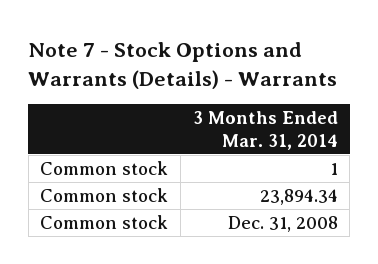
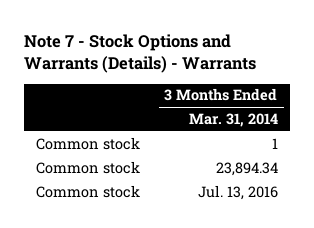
- Common stock | Dec. 31, 2008
+ Common stock | Jul. 13, 2016

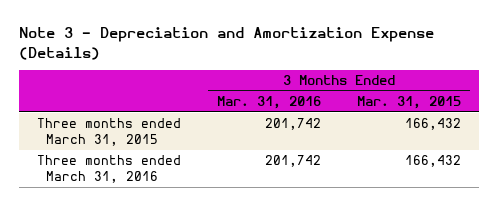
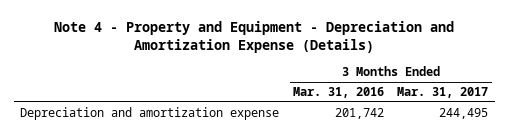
- Note 3 - Depreciation and Amortization Expense (Details)
+ Note 4 - Property and Equipment - Depreciation and Amortization Expense (Details)
- | 3 Months Ended Mar. 31, 2016 | 3 Months Ended Mar. 31, 2015
+ | 3 Months Ended Mar. 31, 2016 | 3 Months Ended Mar. 31, 2017
- Three months ended March 31, 2015 | 201,742 | 166,432
- Three months ended March 31, 2016 | 201,742 | 166,432
+ Depreciation and amortization expense | 201,742 | 244,495

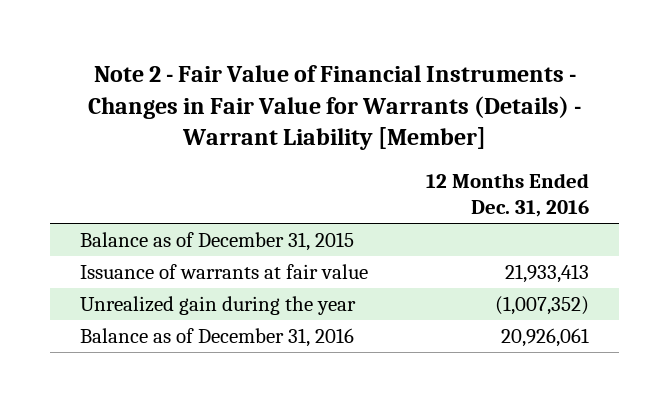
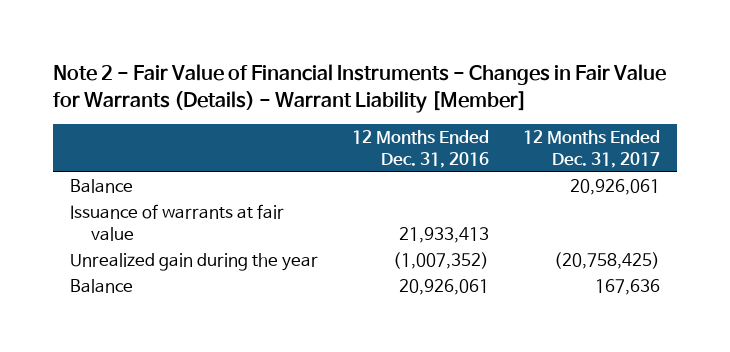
- | 12 Months Ended Dec. 31, 2016
+ | 12 Months Ended Dec. 31, 2016 | 12 Months Ended Dec. 31, 2017
- Balance as of December 31, 2015
+ Balance | | 20,926,061
- Balance as of December 31, 2016 | 20,926,061
+ Balance | 20,926,061 | 167,636

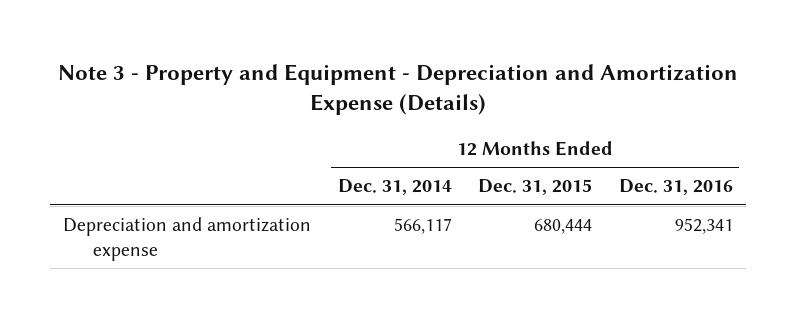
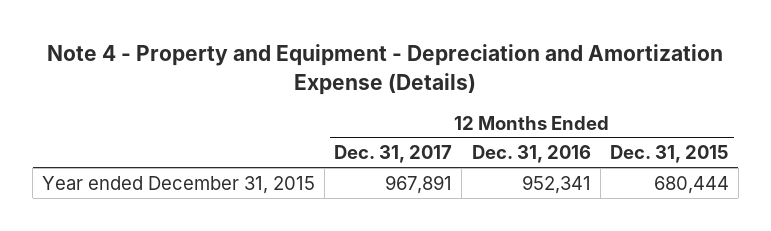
- Note 3 - Property and Equipment - Depreciation and Amortization Expense (Details)
+ Note 4 - Property and Equipment - Depreciation and Amortization Expense (Details)
- | 12 Months Ended Dec. 31, 2014 | 12 Months Ended Dec. 31, 2015 | 12 Months Ended Dec. 31, 2016
+ | 12 Months Ended Dec. 31, 2017 | 12 Months Ended Dec. 31, 2016 | 12 Months Ended Dec. 31, 2015
- Depreciation and amortization expense | 566,117 | 680,444 | 952,341
+ Year ended December 31, 2015 | 967,891 | 952,341 | 680,444

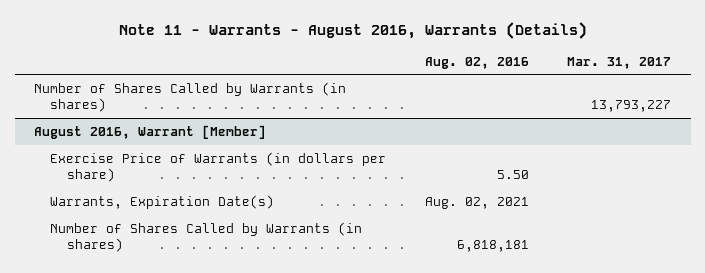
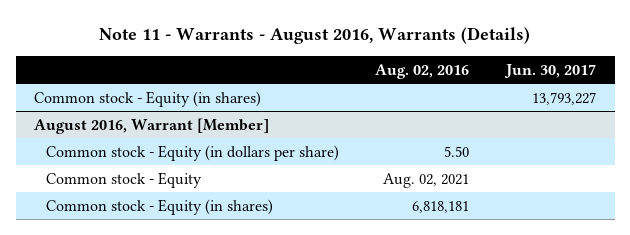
- | Aug. 02, 2016 | Mar. 31, 2017
+ | Aug. 02, 2016 | Jun. 30, 2017
- Number of Shares Called by Warrants (in shares) | | 13,793,227
+ Common stock - Equity (in shares) | | 13,793,227
@ August 2016, Warrant [Member]
- Exercise Price of Warrants (in dollars per share) | 5.50 |
- Warrants, Expiration Date(s) | Aug. 02, 2021 |
- Number of Shares Called by Warrants (in shares) | 6,818,181 |
+ Common stock - Equity (in dollars per share) | 5.50 |
+ Common stock - Equity | Aug. 02, 2021 |
+ Common stock - Equity (in shares) | 6,818,181 |

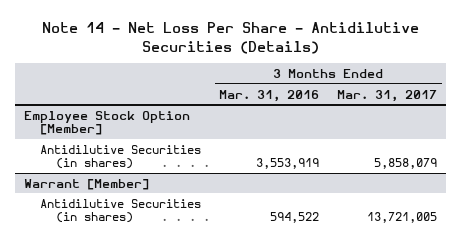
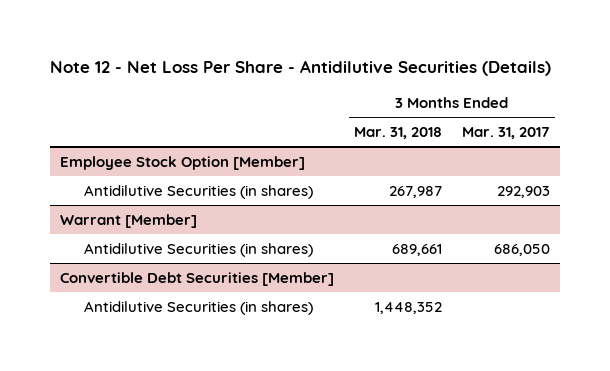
- Note 14 - Net Loss Per Share - Antidilutive Securities (Details)
+ Note 12 - Net Loss Per Share - Antidilutive Securities (Details)
- | 3 Months Ended Mar. 31, 2016 | 3 Months Ended Mar. 31, 2017
+ | 3 Months Ended Mar. 31, 2018 | 3 Months Ended Mar. 31, 2017
@ Employee Stock Option [Member]
- Antidilutive Securities (in shares) | 3,553,919 | 5,858,079
+ Antidilutive Securities (in shares) | 267,987 | 292,903
@ Warrant [Member]
- Antidilutive Securities (in shares) | 594,522 | 13,721,005
+ Antidilutive Securities (in shares) | 689,661 | 686,050
+ Convertible Debt Securities [Member]
+ Antidilutive Securities (in shares) | 1,448,352 |

